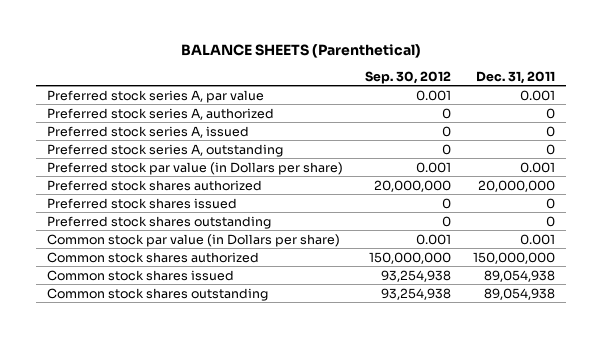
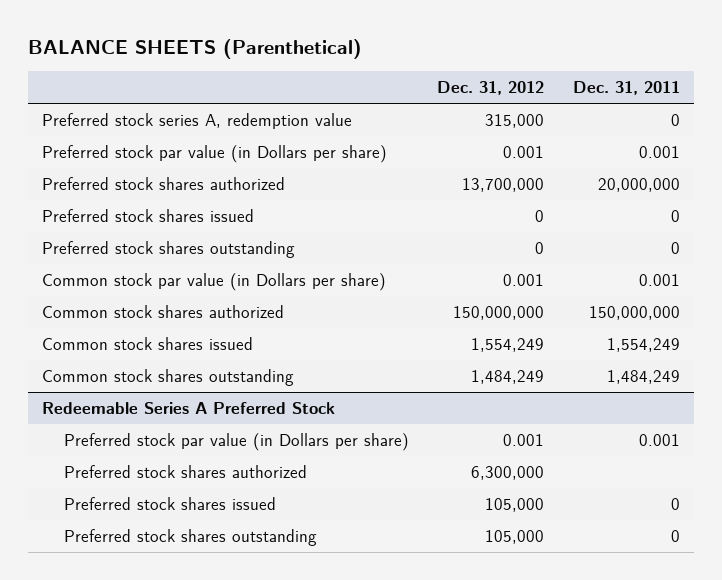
- | Sep. 30, 2012 | Dec. 31, 2011
+ | Dec. 31, 2012 | Dec. 31, 2011
- Preferred stock series A, par value | 0.001 | 0.001
- Preferred stock series A, authorized | 0 | 0
- Preferred stock series A, issued | 0 | 0
- Preferred stock series A, outstanding | 0 | 0
+ Preferred stock series A, redemption value | 315,000 | 0
- Common stock shares issued | 93,254,938 | 89,054,938
- Common stock shares outstanding | 93,254,938 | 89,054,938
+ Common stock shares issued | 1,554,249 | 1,554,249
+ Common stock shares outstanding | 1,484,249 | 1,484,249
+ Redeemable Series A Preferred Stock
+ Preferred stock par value (in Dollars per share) | 0.001 | 0.001
+ Preferred stock shares authorized | 6,300,000 |
+ Preferred stock shares issued | 105,000 | 0
+ Preferred stock shares outstanding | 105,000 | 0

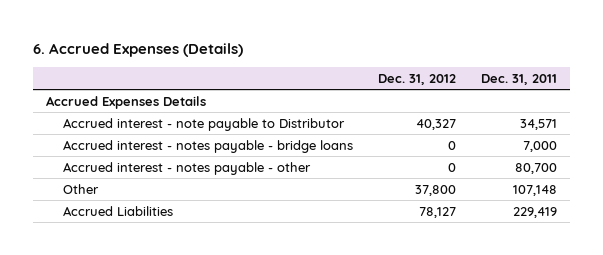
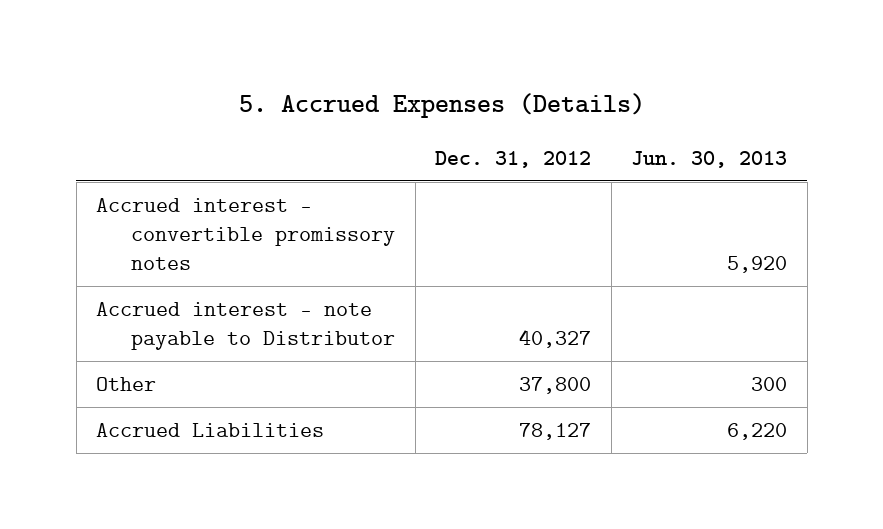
- 6. Accrued Expenses (Details)
+ 5. Accrued Expenses (Details)
- | Dec. 31, 2012 | Dec. 31, 2011
+ | Dec. 31, 2012 | Jun. 30, 2013
- Accrued Expenses Details
+ Accrued interest - convertible promissory notes | | 5,920
- Accrued interest - notes payable - bridge loans | 0 | 7,000
- Accrued interest - notes payable - other | 0 | 80,700

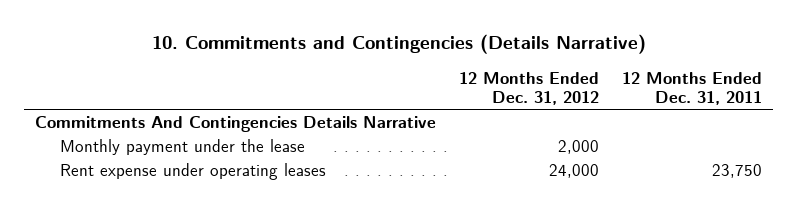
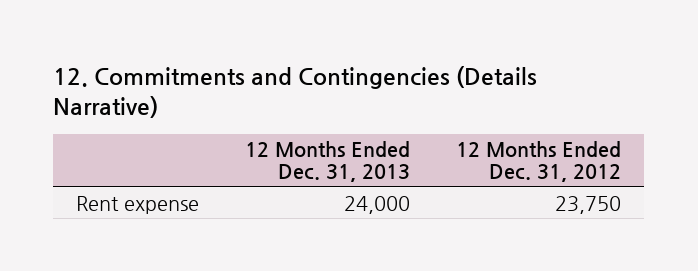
- 10. Commitments and Contingencies (Details Narrative)
+ 12. Commitments and Contingencies (Details Narrative)
- | 12 Months Ended Dec. 31, 2012 | 12 Months Ended Dec. 31, 2011
+ | 12 Months Ended Dec. 31, 2013 | 12 Months Ended Dec. 31, 2012
- Commitments And Contingencies Details Narrative
- Monthly payment under the lease | 2,000 |
- Rent expense under operating leases | 24,000 | 23,750
+ Rent expense | 24,000 | 23,750

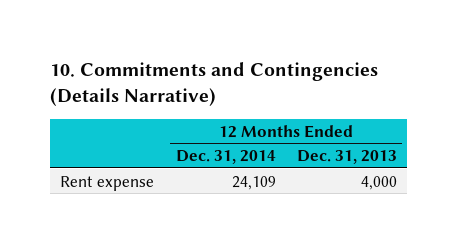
- 12. Commitments and Contingencies (Details Narrative)
+ 10. Commitments and Contingencies (Details Narrative)
- | 12 Months Ended Dec. 31, 2013 | 12 Months Ended Dec. 31, 2012
+ | 12 Months Ended Dec. 31, 2014 | 12 Months Ended Dec. 31, 2013
- Rent expense | 24,000 | 23,750
+ Rent expense | 24,109 | 4,000

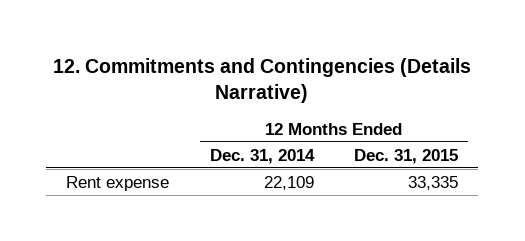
- 10. Commitments and Contingencies (Details Narrative)
+ 12. Commitments and Contingencies (Details Narrative)
- | 12 Months Ended Dec. 31, 2014 | 12 Months Ended Dec. 31, 2013
+ | 12 Months Ended Dec. 31, 2014 | 12 Months Ended Dec. 31, 2015
- Rent expense | 24,109 | 4,000
+ Rent expense | 22,109 | 33,335

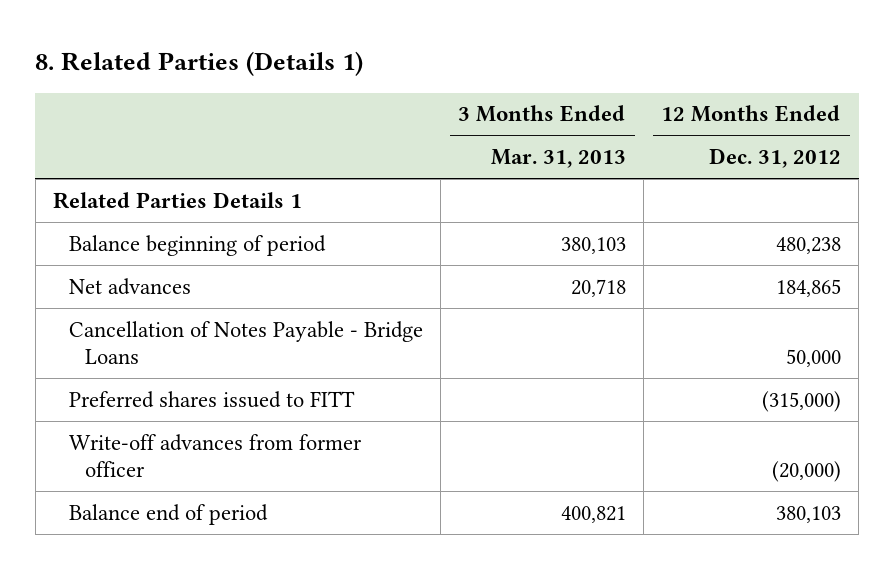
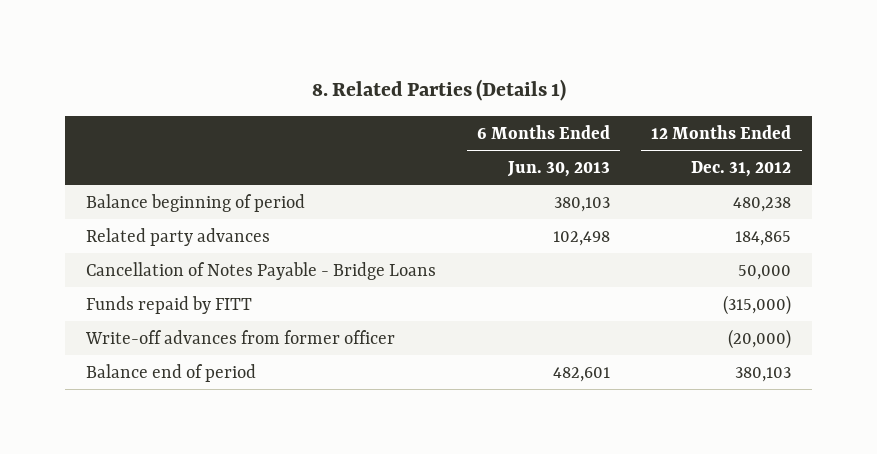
- | 3 Months Ended Mar. 31, 2013 | 12 Months Ended Dec. 31, 2012
+ | 6 Months Ended Jun. 30, 2013 | 12 Months Ended Dec. 31, 2012
- Related Parties Details 1
- Net advances | 20,718 | 184,865
+ Related party advances | 102,498 | 184,865
- Preferred shares issued to FITT | | (315,000)
+ Funds repaid by FITT | | (315,000)

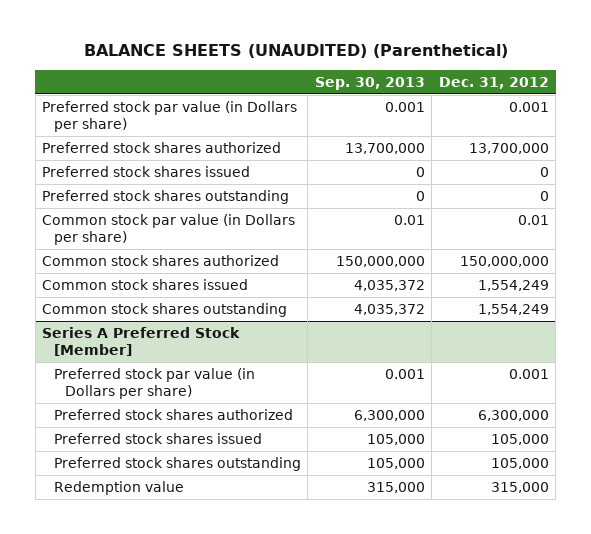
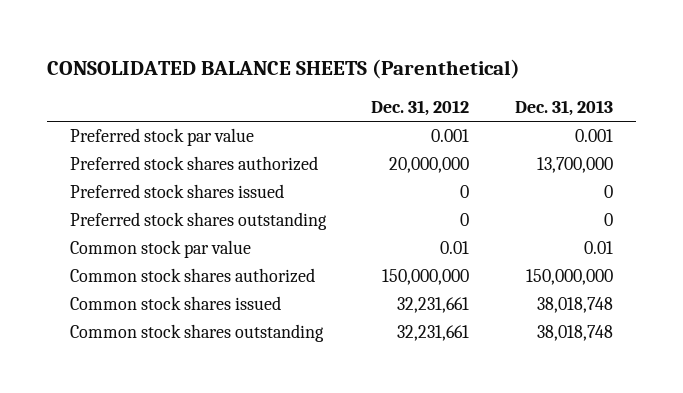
- BALANCE SHEETS (UNAUDITED) (Parenthetical)
+ CONSOLIDATED BALANCE SHEETS (Parenthetical)
- | Sep. 30, 2013 | Dec. 31, 2012
+ | Dec. 31, 2012 | Dec. 31, 2013
- Preferred stock par value (in Dollars per share) | 0.001 | 0.001
- Preferred stock shares authorized | 13,700,000 | 13,700,000
+ Preferred stock par value | 0.001 | 0.001
+ Preferred stock shares authorized | 20,000,000 | 13,700,000
- Common stock par value (in Dollars per share) | 0.01 | 0.01
+ Common stock par value | 0.01 | 0.01
- Common stock shares issued | 4,035,372 | 1,554,249
- Common stock shares outstanding | 4,035,372 | 1,554,249
- Series A Preferred Stock [Member]
- Preferred stock par value (in Dollars per share) | 0.001 | 0.001
- Preferred stock shares authorized | 6,300,000 | 6,300,000
- Preferred stock shares issued | 105,000 | 105,000
- Preferred stock shares outstanding | 105,000 | 105,000
- Redemption value | 315,000 | 315,000
+ Common stock shares issued | 32,231,661 | 38,018,748
+ Common stock shares outstanding | 32,231,661 | 38,018,748

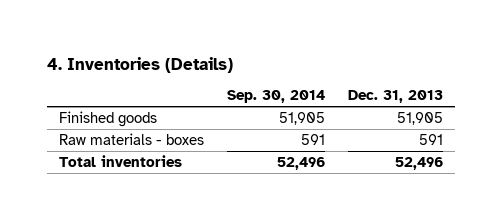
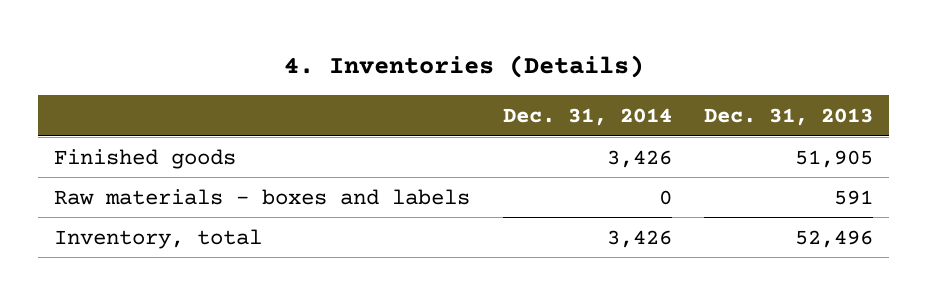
- | Sep. 30, 2014 | Dec. 31, 2013
+ | Dec. 31, 2014 | Dec. 31, 2013
- Raw materials - boxes | 591 | 591
- Total inventories | 52,496 | 52,496
+ Raw materials - boxes and labels | 0 | 591
+ Inventory, total | 3,426 | 52,496

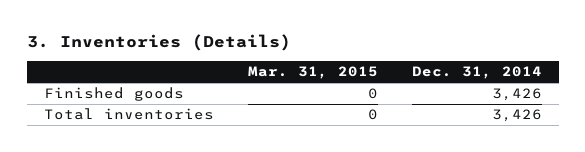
- 4. Inventories (Details)
+ 3. Inventories (Details)
- | Dec. 31, 2014 | Dec. 31, 2013
+ | Mar. 31, 2015 | Dec. 31, 2014
- Raw materials - boxes and labels | 0 | 591
- Inventory, total | 3,426 | 52,496
+ Total inventories | 0 | 3,426

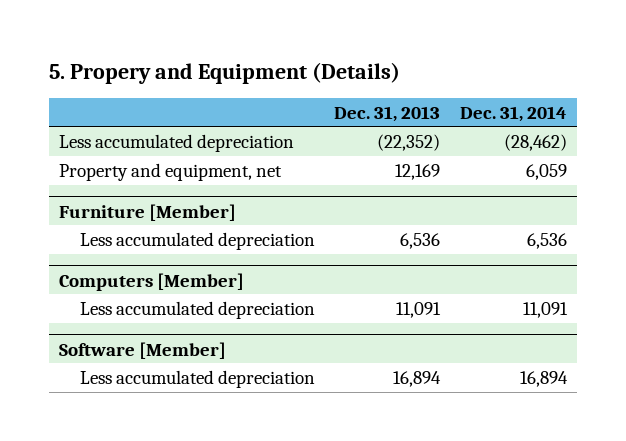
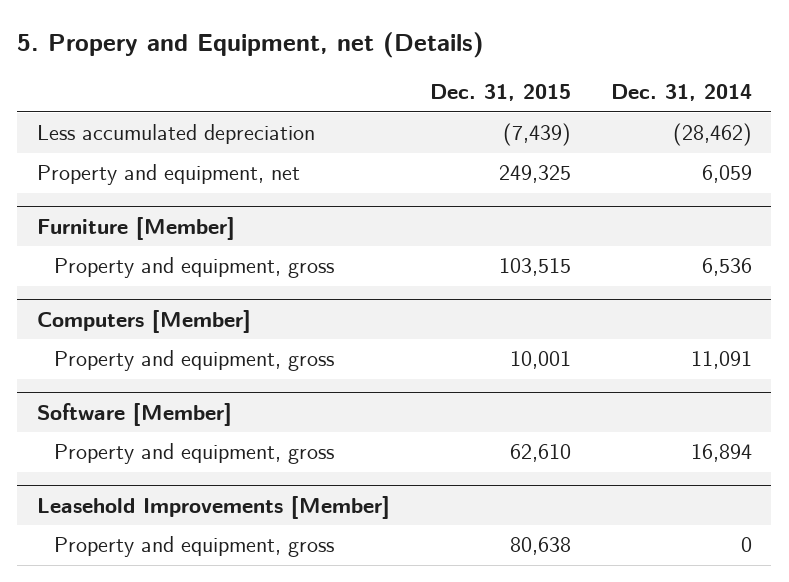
- 5. Propery and Equipment (Details)
+ 5. Propery and Equipment, net (Details)
- | Dec. 31, 2013 | Dec. 31, 2014
+ | Dec. 31, 2015 | Dec. 31, 2014
@ Furniture [Member]
- Less accumulated depreciation | 6,536 | 6,536
+ Property and equipment, gross | 103,515 | 6,536
@ Computers [Member]
- Less accumulated depreciation | 11,091 | 11,091
+ Property and equipment, gross | 10,001 | 11,091
@ Software [Member]
- Less accumulated depreciation | 16,894 | 16,894
+ Property and equipment, gross | 62,610 | 16,894
+ Leasehold Improvements [Member]
+ Property and equipment, gross | 80,638 | 0

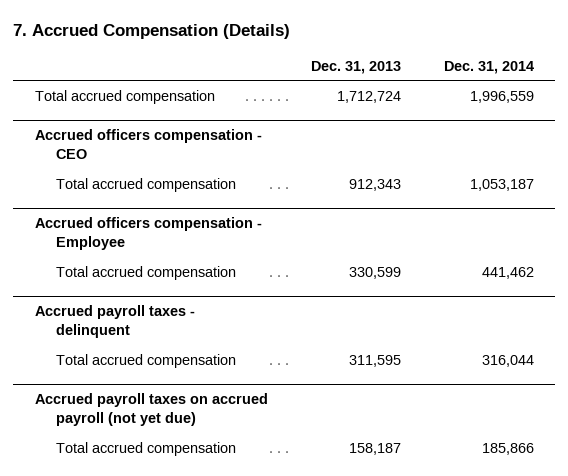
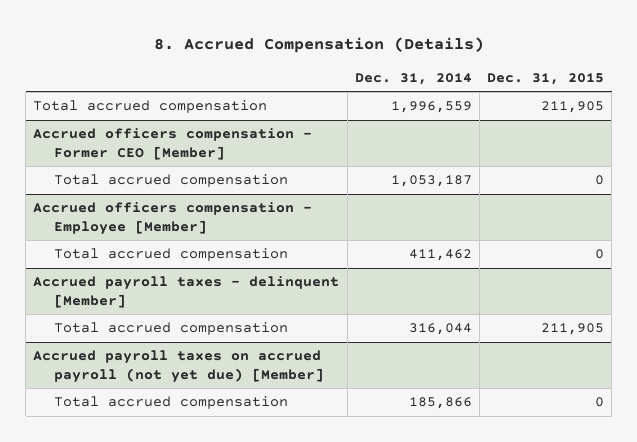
- 7. Accrued Compensation (Details)
+ 8. Accrued Compensation (Details)
- | Dec. 31, 2013 | Dec. 31, 2014
+ | Dec. 31, 2014 | Dec. 31, 2015
- Accrued officers compensation - CEO
+ Accrued officers compensation - Former CEO [Member]
- Accrued officers compensation - Employee
- Total accrued compensation | 330,599 | 441,462
- Accrued payroll taxes - delinquent
+ Accrued officers compensation - Employee [Member]
+ Total accrued compensation | 411,462 | 0
+ Accrued payroll taxes - delinquent [Member]
- Accrued payroll taxes on accrued payroll (not yet due)
+ Accrued payroll taxes on accrued payroll (not yet due) [Member]

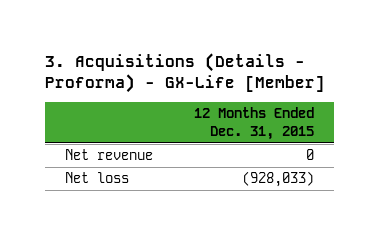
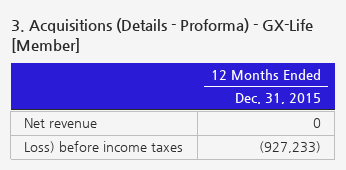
- Net loss | (928,033)
+ Loss) before income taxes | (927,233)

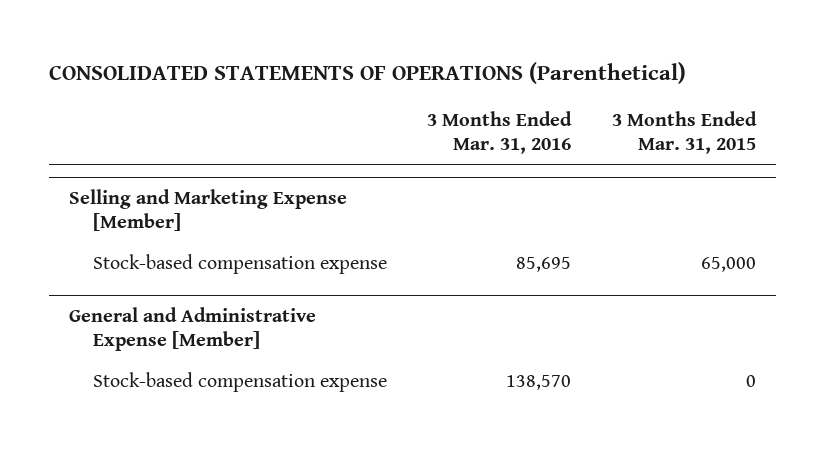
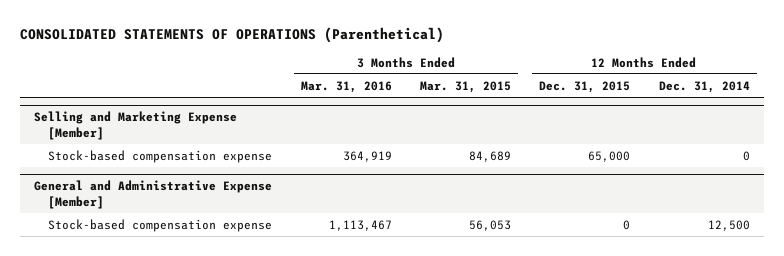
- | 3 Months Ended Mar. 31, 2016 | 3 Months Ended Mar. 31, 2015
+ | 3 Months Ended Mar. 31, 2016 | 3 Months Ended Mar. 31, 2015 | 12 Months Ended Dec. 31, 2015 | 12 Months Ended Dec. 31, 2014
@ Selling and Marketing Expense [Member]
- Stock-based compensation expense | 85,695 | 65,000
+ Stock-based compensation expense | 364,919 | 84,689 | 65,000 | 0
@ General and Administrative Expense [Member]
- Stock-based compensation expense | 138,570 | 0
+ Stock-based compensation expense | 1,113,467 | 56,053 | 0 | 12,500

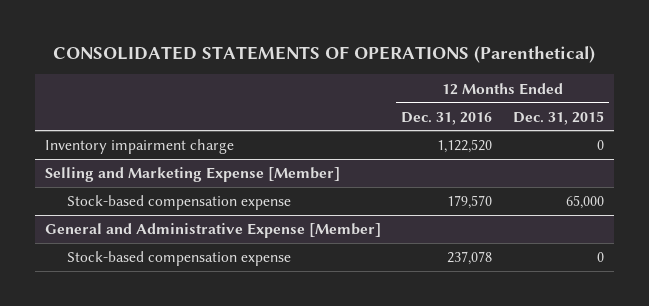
- | 3 Months Ended Mar. 31, 2016 | 3 Months Ended Mar. 31, 2015 | 12 Months Ended Dec. 31, 2015 | 12 Months Ended Dec. 31, 2014
+ | 12 Months Ended Dec. 31, 2016 | 12 Months Ended Dec. 31, 2015
+ Inventory impairment charge | 1,122,520 | 0

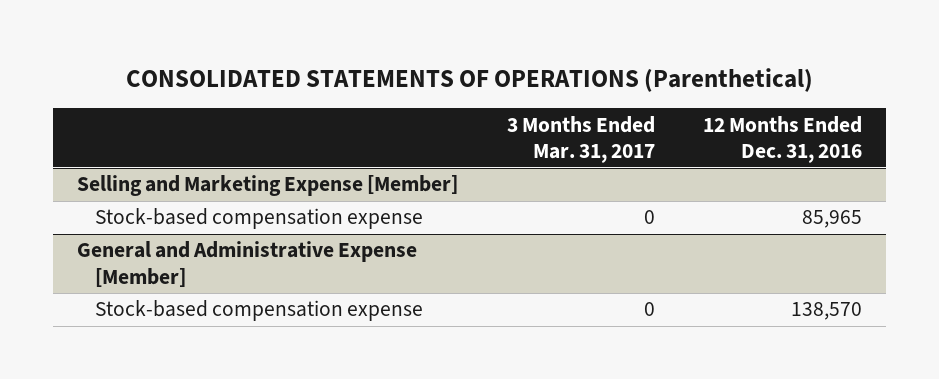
- | 12 Months Ended Dec. 31, 2016 | 12 Months Ended Dec. 31, 2015
+ | 3 Months Ended Mar. 31, 2017 | 12 Months Ended Dec. 31, 2016
- Inventory impairment charge | 1,122,520 | 0
@ Selling and Marketing Expense [Member]
- Stock-based compensation expense | 179,570 | 65,000
+ Stock-based compensation expense | 0 | 85,965
@ General and Administrative Expense [Member]
- Stock-based compensation expense | 237,078 | 0
+ Stock-based compensation expense | 0 | 138,570

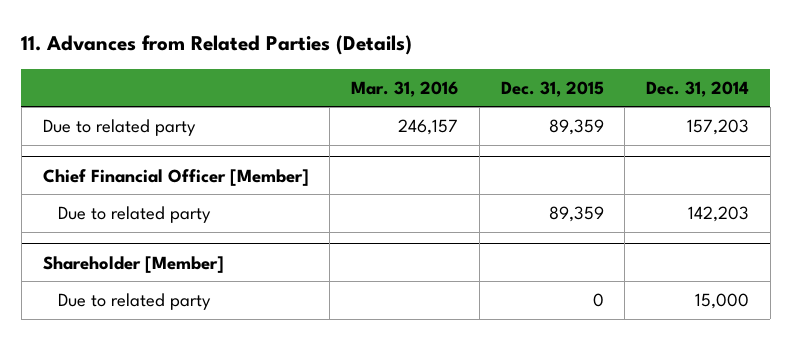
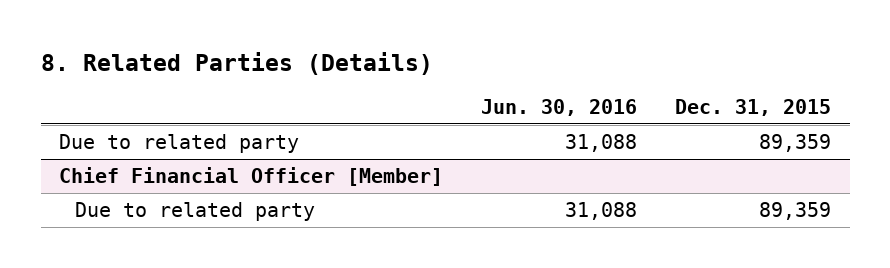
- 11. Advances from Related Parties (Details)
+ 8. Related Parties (Details)
- | Mar. 31, 2016 | Dec. 31, 2015 | Dec. 31, 2014
+ | Jun. 30, 2016 | Dec. 31, 2015
- Shareholder [Member]
- Due to related party | | 0 | 15,000

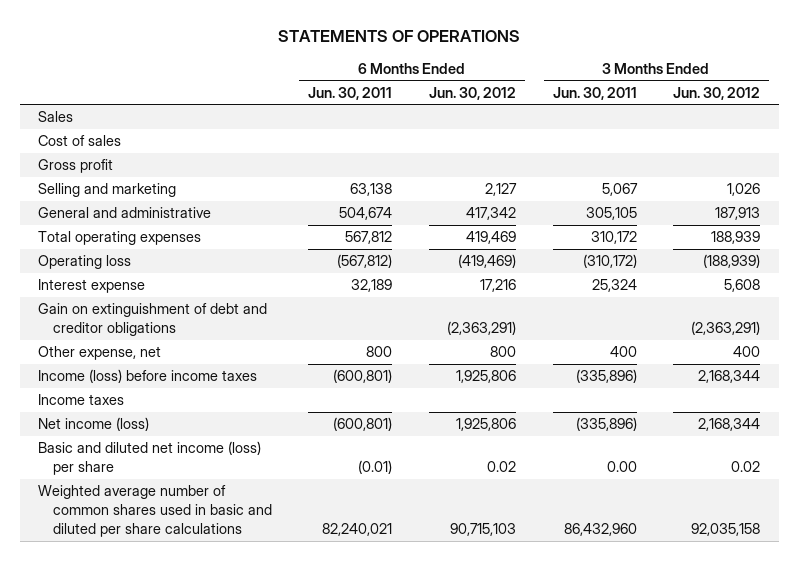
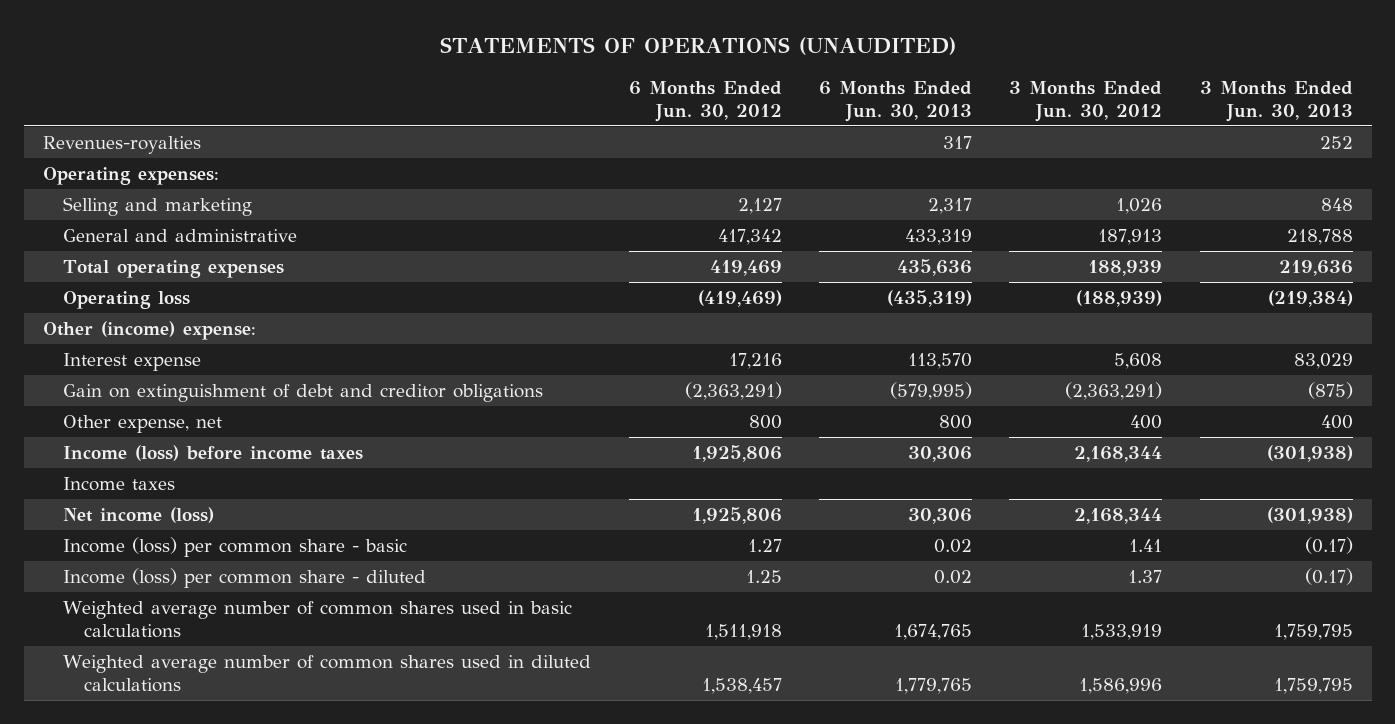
- STATEMENTS OF OPERATIONS
+ STATEMENTS OF OPERATIONS (UNAUDITED)
- | 6 Months Ended Jun. 30, 2011 | 6 Months Ended Jun. 30, 2012 | 3 Months Ended Jun. 30, 2011 | 3 Months Ended Jun. 30, 2012
+ | 6 Months Ended Jun. 30, 2012 | 6 Months Ended Jun. 30, 2013 | 3 Months Ended Jun. 30, 2012 | 3 Months Ended Jun. 30, 2013
- Sales
- Cost of sales
- Gross profit
+ Revenues-royalties | | 317 | | 252
+ Operating expenses:
+ Other (income) expense:
- Basic and diluted net income (loss) per share | (0.01) | 0.02 | 0.00 | 0.02
- Weighted average number of common shares used in basic and diluted per share calculations | 82,240,021 | 90,715,103 | 86,432,960 | 92,035,158
+ Income (loss) per common share - basic | 1.27 | 0.02 | 1.41 | (0.17)
+ Income (loss) per common share - diluted | 1.25 | 0.02 | 1.37 | (0.17)
+ Weighted average number of common shares used in basic calculations | 1,511,918 | 1,674,765 | 1,533,919 | 1,759,795
+ Weighted average number of common shares used in diluted calculations | 1,538,457 | 1,779,765 | 1,586,996 | 1,759,795

